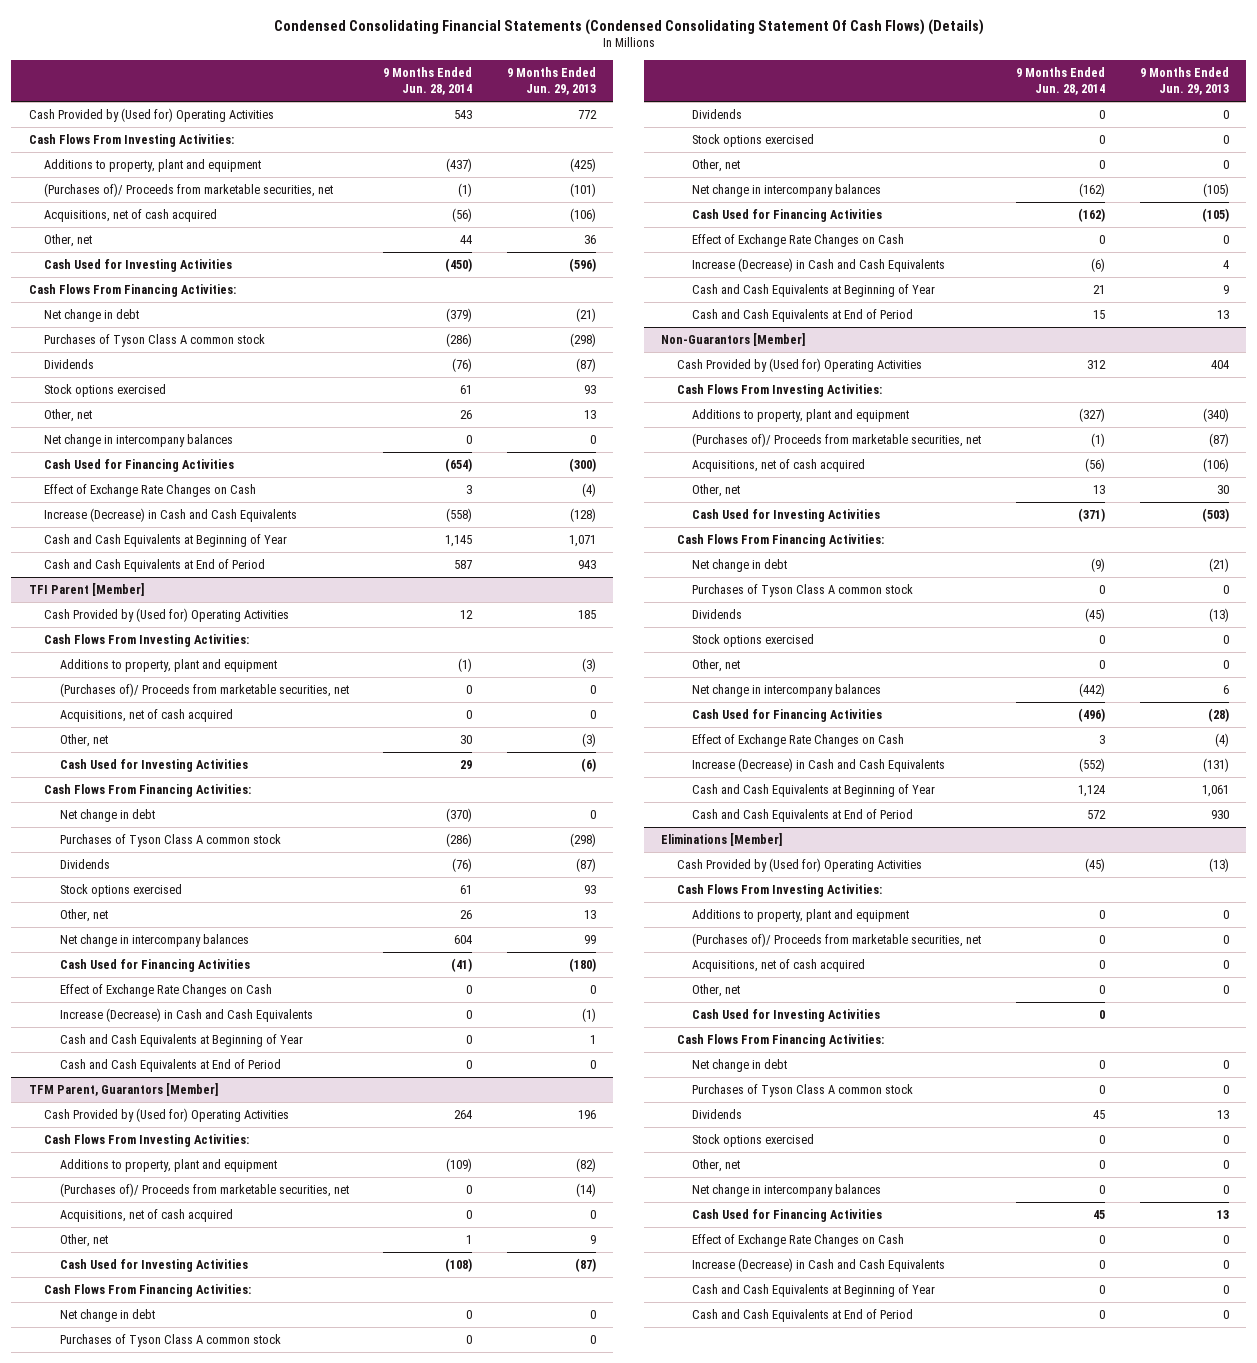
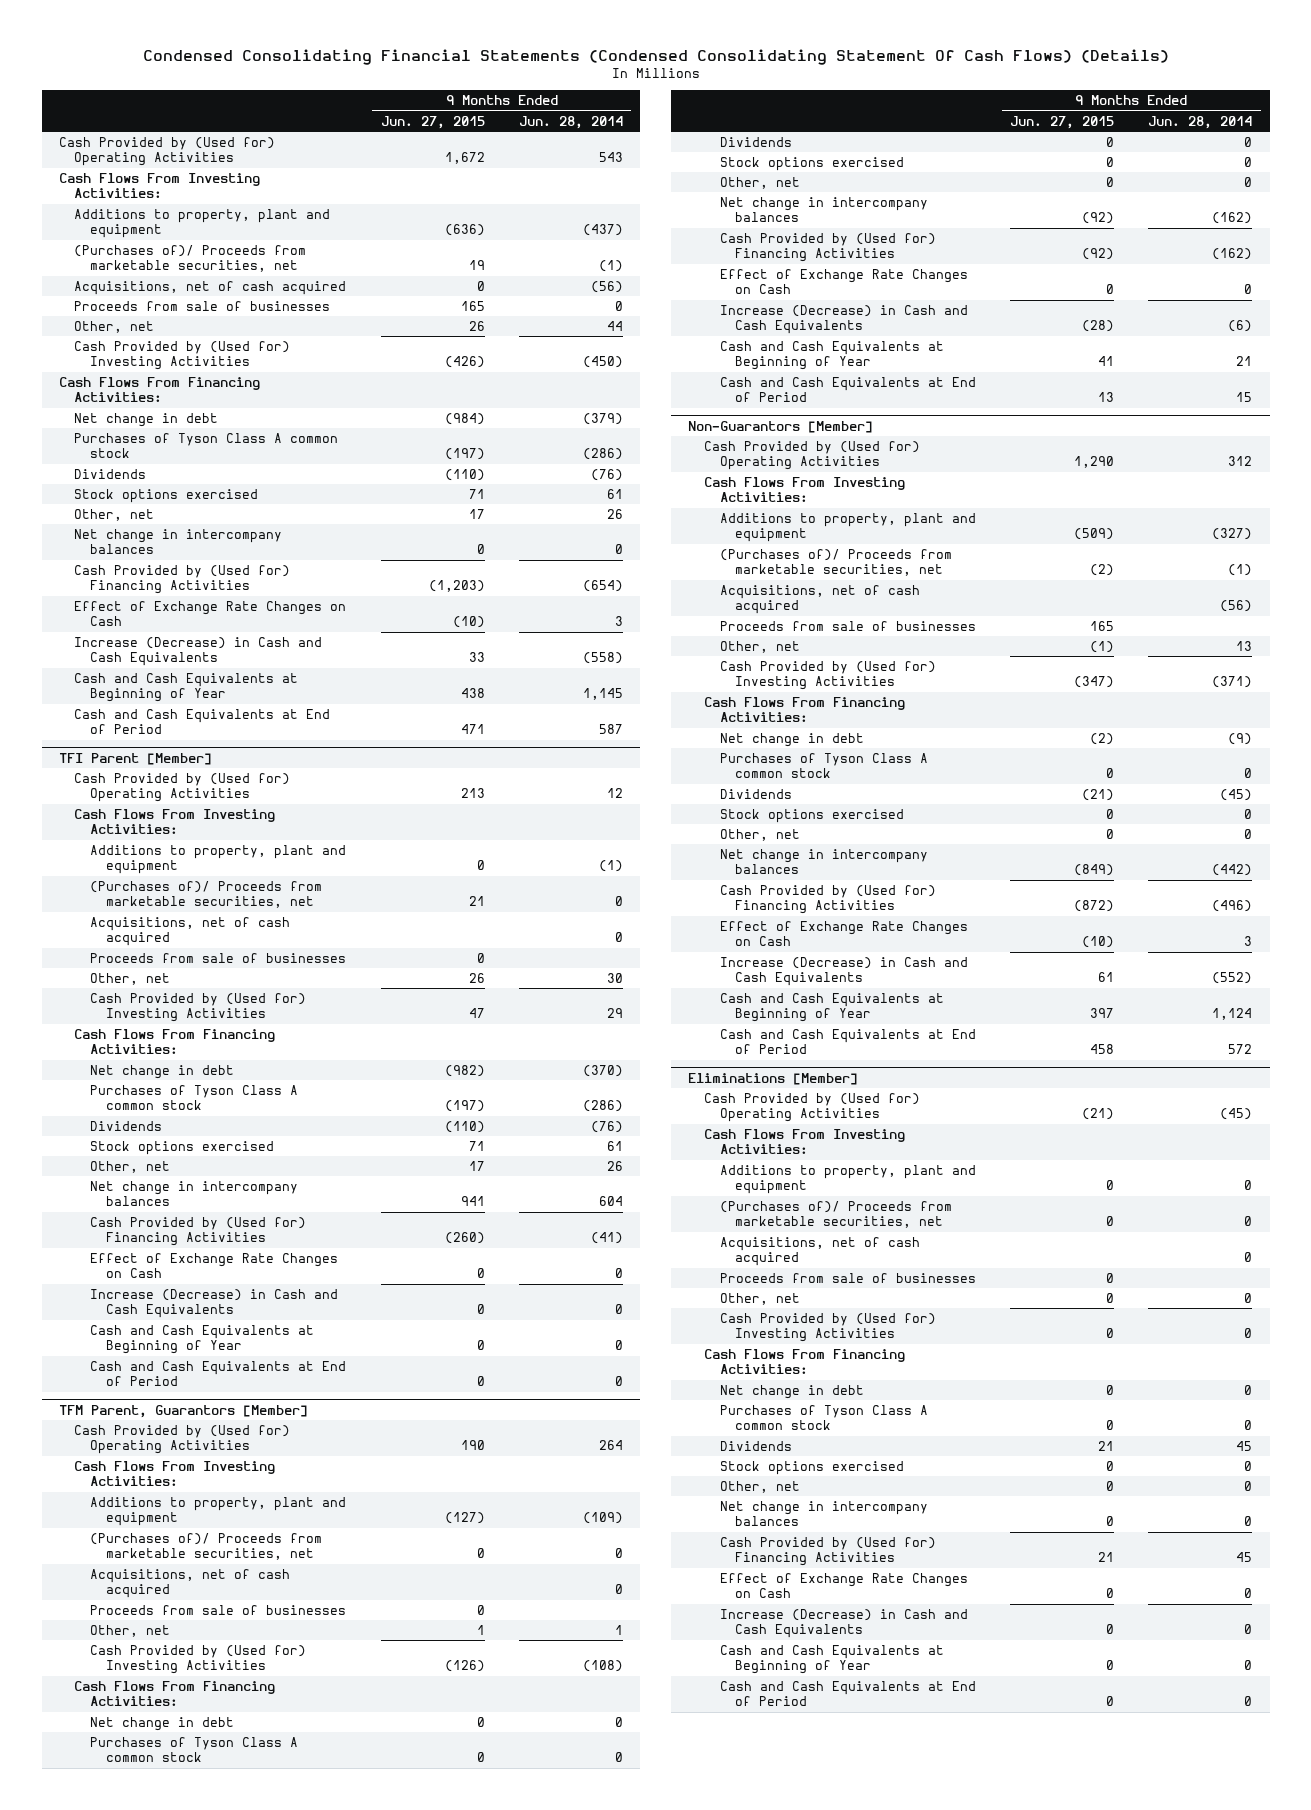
- | 9 Months Ended Jun. 28, 2014 | 9 Months Ended Jun. 29, 2013
+ | 9 Months Ended Jun. 27, 2015 | 9 Months Ended Jun. 28, 2014
+ Proceeds from sale of businesses | 165 | 0
- Cash Used for Investing Activities | (450) | (596)
+ Cash Provided by (Used for) Investing Activities | (426) | (450)
- Cash Used for Financing Activities | (654) | (300)
+ Cash Provided by (Used for) Financing Activities | (1,203) | (654)
@ TFI Parent [Member]
+ Proceeds from sale of businesses | 0 |
- Cash Used for Investing Activities | 29 | (6)
+ Cash Provided by (Used for) Investing Activities | 47 | 29
- Cash Used for Financing Activities | (41) | (180)
+ Cash Provided by (Used for) Financing Activities | (260) | (41)
@ TFM Parent, Guarantors [Member]
+ Proceeds from sale of businesses | 0 |
- Cash Used for Investing Activities | (108) | (87)
+ Cash Provided by (Used for) Investing Activities | (126) | (108)
- Cash Used for Financing Activities | (162) | (105)
+ Cash Provided by (Used for) Financing Activities | (92) | (162)
@ Non-Guarantors [Member]
+ Proceeds from sale of businesses | 165 |
- Cash Used for Investing Activities | (371) | (503)
+ Cash Provided by (Used for) Investing Activities | (347) | (371)
- Cash Used for Financing Activities | (496) | (28)
+ Cash Provided by (Used for) Financing Activities | (872) | (496)
@ Eliminations [Member]
+ Proceeds from sale of businesses | 0 |
- Cash Used for Investing Activities | 0 |
+ Cash Provided by (Used for) Investing Activities | 0 | 0
- Cash Used for Financing Activities | 45 | 13
+ Cash Provided by (Used for) Financing Activities | 21 | 45

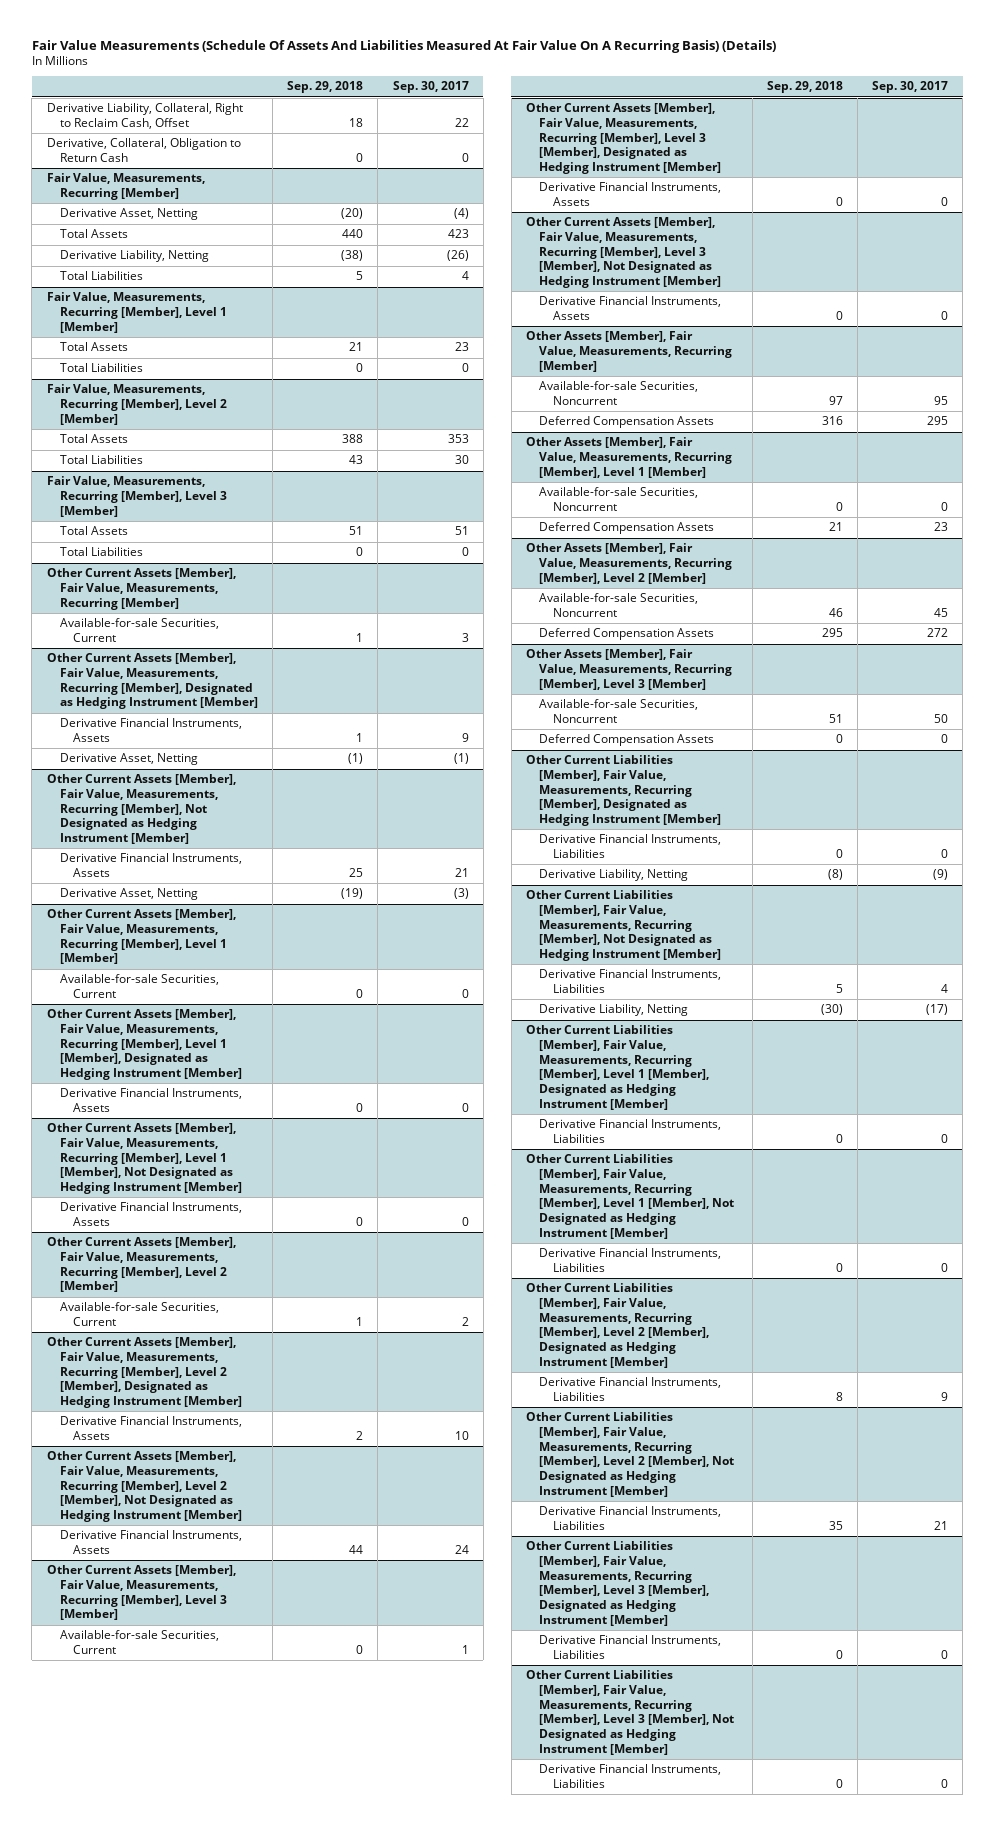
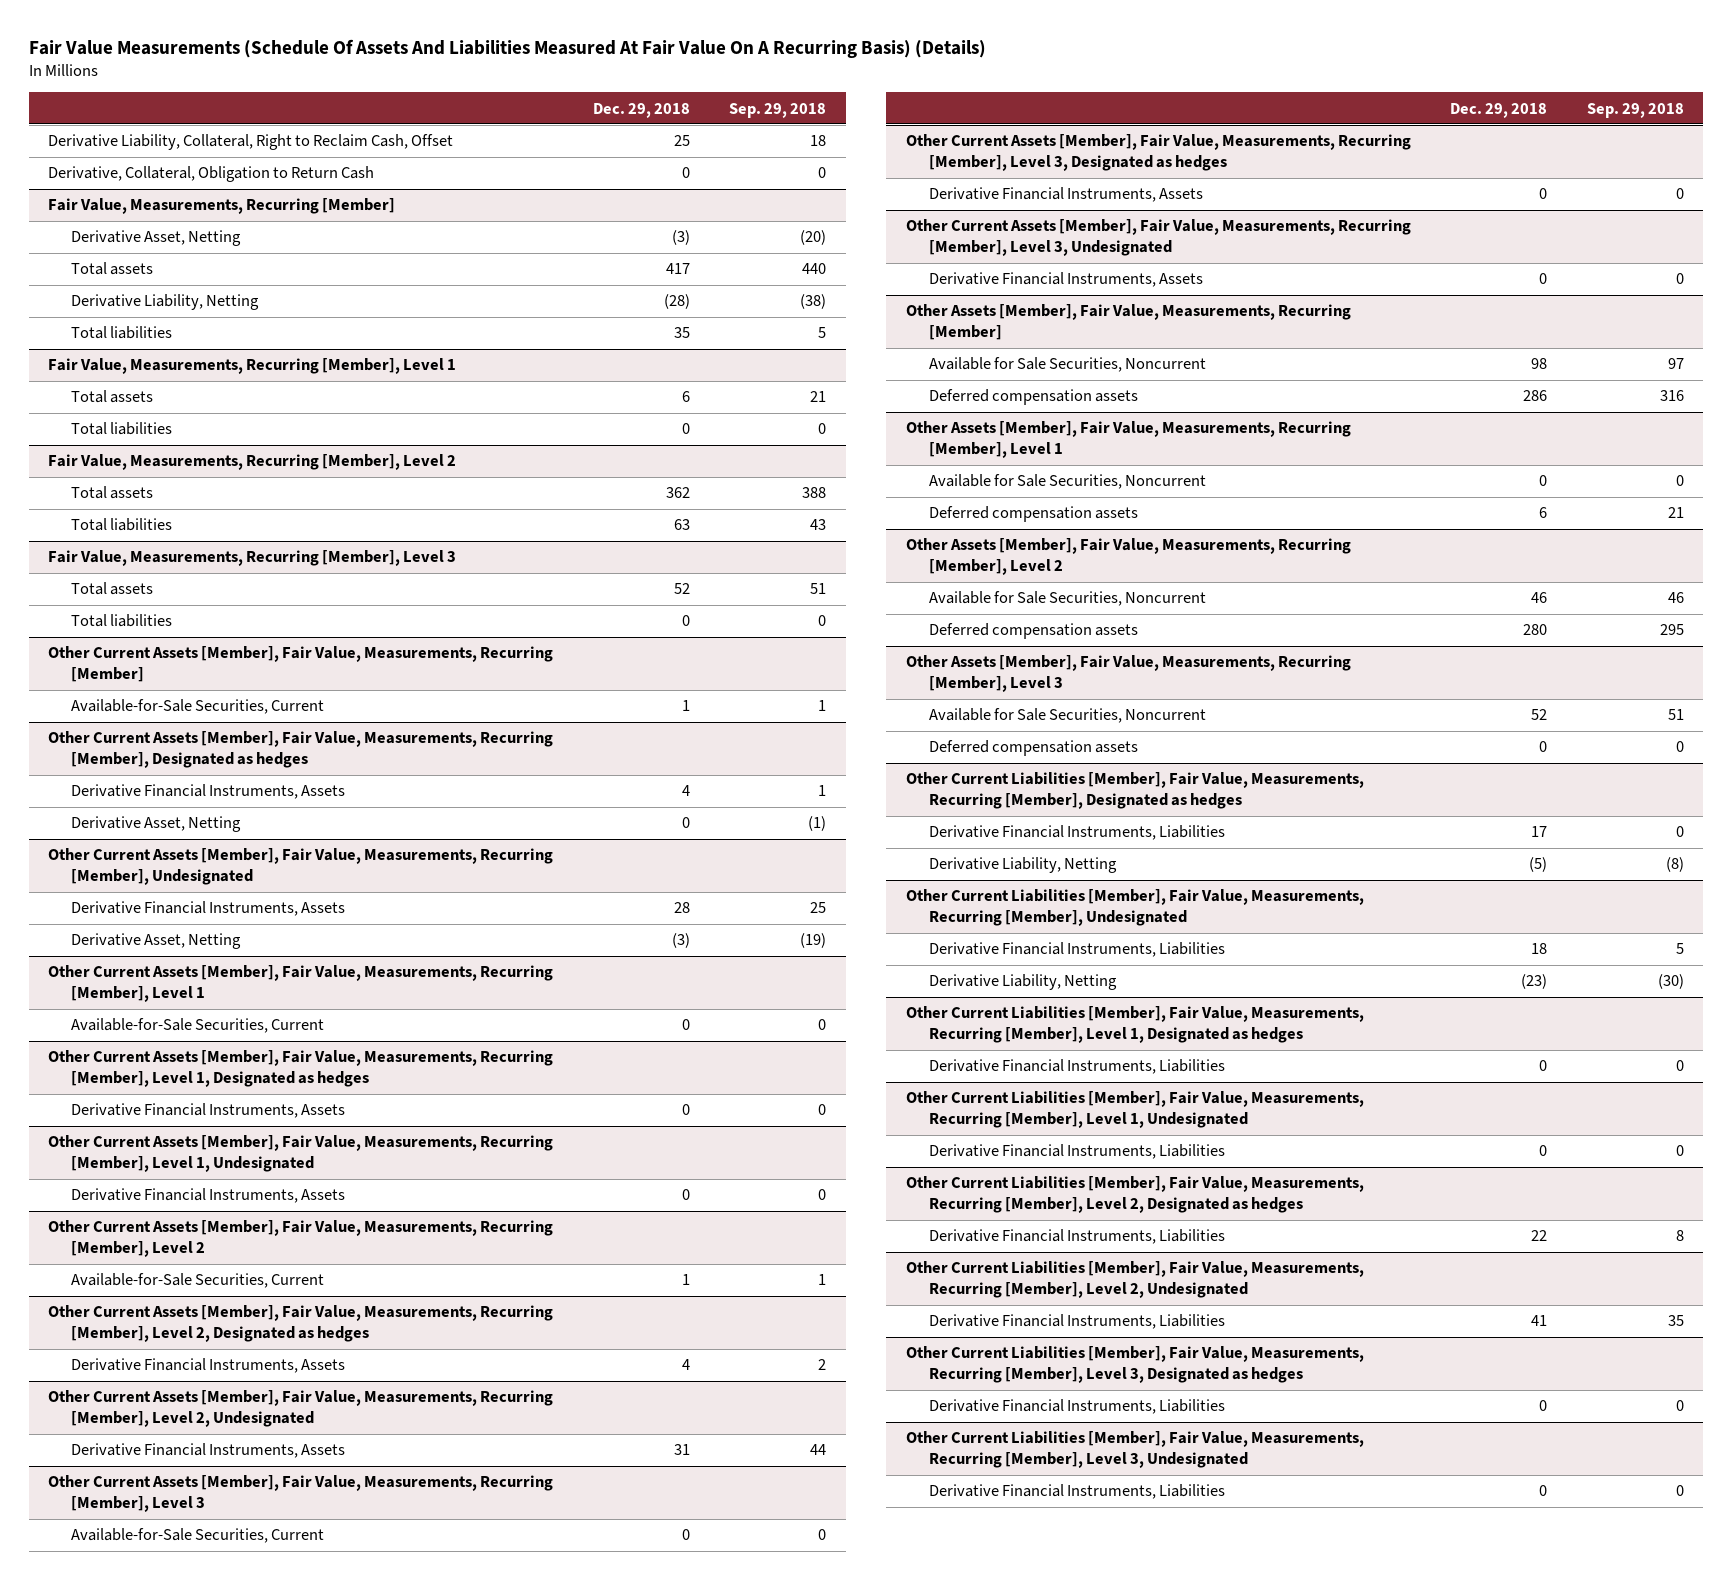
- | Sep. 29, 2018 | Sep. 30, 2017
+ | Dec. 29, 2018 | Sep. 29, 2018
@ Fair Value, Measurements, Recurring [Member]
- Total Assets | 440 | 423
+ Total assets | 417 | 440
- Total Liabilities | 5 | 4
- Fair Value, Measurements, Recurring [Member], Level 1 [Member]
- Total Assets | 21 | 23
- Total Liabilities | 0 | 0
- Fair Value, Measurements, Recurring [Member], Level 2 [Member]
- Total Assets | 388 | 353
- Total Liabilities | 43 | 30
- Fair Value, Measurements, Recurring [Member], Level 3 [Member]
- Total Assets | 51 | 51
- Total Liabilities | 0 | 0
@ Fair Value, Measurements, Recurring [Member]
+ Total liabilities | 35 | 5
+ Fair Value, Measurements, Recurring [Member], Level 1
+ Total assets | 6 | 21
+ Total liabilities | 0 | 0
+ Fair Value, Measurements, Recurring [Member], Level 2
+ Total assets | 362 | 388
+ Total liabilities | 63 | 43
+ Fair Value, Measurements, Recurring [Member], Level 3
+ Total assets | 52 | 51
+ Total liabilities | 0 | 0
@ Other Current Assets [Member], Fair Value, Measurements, Recurring [Member]
- Available-for-sale Securities, Current | 1 | 3
- Other Current Assets [Member], Fair Value, Measurements, Recurring [Member], Designated as Hedging Instrument [Member]
@ Other Current Assets [Member], Fair Value, Measurements, Recurring [Member]
+ Available-for-Sale Securities, Current | 1 | 1
+ Other Current Assets [Member], Fair Value, Measurements, Recurring [Member], Designated as hedges
- Other Current Assets [Member], Fair Value, Measurements, Recurring [Member], Not Designated as Hedging Instrument [Member]
+ Other Current Assets [Member], Fair Value, Measurements, Recurring [Member], Undesignated
- Other Current Assets [Member], Fair Value, Measurements, Recurring [Member], Level 1 [Member]
- Available-for-sale Securities, Current | 0 | 0
- Other Current Assets [Member], Fair Value, Measurements, Recurring [Member], Level 1 [Member], Designated as Hedging Instrument [Member]
+ Other Current Assets [Member], Fair Value, Measurements, Recurring [Member], Level 1
+ Available-for-Sale Securities, Current | 0 | 0
+ Other Current Assets [Member], Fair Value, Measurements, Recurring [Member], Level 1, Designated as hedges
- Other Current Assets [Member], Fair Value, Measurements, Recurring [Member], Level 1 [Member], Not Designated as Hedging Instrument [Member]
+ Other Current Assets [Member], Fair Value, Measurements, Recurring [Member], Level 1, Undesignated
- Other Current Assets [Member], Fair Value, Measurements, Recurring [Member], Level 2 [Member]
- Available-for-sale Securities, Current | 1 | 2
- Other Current Assets [Member], Fair Value, Measurements, Recurring [Member], Level 2 [Member], Designated as Hedging Instrument [Member]
+ Other Current Assets [Member], Fair Value, Measurements, Recurring [Member], Level 2
+ Available-for-Sale Securities, Current | 1 | 1
+ Other Current Assets [Member], Fair Value, Measurements, Recurring [Member], Level 2, Designated as hedges
- Other Current Assets [Member], Fair Value, Measurements, Recurring [Member], Level 2 [Member], Not Designated as Hedging Instrument [Member]
+ Other Current Assets [Member], Fair Value, Measurements, Recurring [Member], Level 2, Undesignated
- Other Current Assets [Member], Fair Value, Measurements, Recurring [Member], Level 3 [Member]
- Available-for-sale Securities, Current | 0 | 1
- Other Current Assets [Member], Fair Value, Measurements, Recurring [Member], Level 3 [Member], Designated as Hedging Instrument [Member]
+ Other Current Assets [Member], Fair Value, Measurements, Recurring [Member], Level 3
+ Available-for-Sale Securities, Current | 0 | 0
+ Other Current Assets [Member], Fair Value, Measurements, Recurring [Member], Level 3, Designated as hedges
- Other Current Assets [Member], Fair Value, Measurements, Recurring [Member], Level 3 [Member], Not Designated as Hedging Instrument [Member]
+ Other Current Assets [Member], Fair Value, Measurements, Recurring [Member], Level 3, Undesignated
@ Other Assets [Member], Fair Value, Measurements, Recurring [Member]
- Available-for-sale Securities, Noncurrent | 97 | 95
- Deferred Compensation Assets | 316 | 295
- Other Assets [Member], Fair Value, Measurements, Recurring [Member], Level 1 [Member]
- Available-for-sale Securities, Noncurrent | 0 | 0
- Deferred Compensation Assets | 21 | 23
- Other Assets [Member], Fair Value, Measurements, Recurring [Member], Level 2 [Member]
- Available-for-sale Securities, Noncurrent | 46 | 45
- Deferred Compensation Assets | 295 | 272
- Other Assets [Member], Fair Value, Measurements, Recurring [Member], Level 3 [Member]
- Available-for-sale Securities, Noncurrent | 51 | 50
- Deferred Compensation Assets | 0 | 0
- Other Current Liabilities [Member], Fair Value, Measurements, Recurring [Member], Designated as Hedging Instrument [Member]
@ Other Assets [Member], Fair Value, Measurements, Recurring [Member]
+ Available for Sale Securities, Noncurrent | 98 | 97
+ Deferred compensation assets | 286 | 316
+ Other Assets [Member], Fair Value, Measurements, Recurring [Member], Level 1
+ Available for Sale Securities, Noncurrent | 0 | 0
+ Deferred compensation assets | 6 | 21
+ Other Assets [Member], Fair Value, Measurements, Recurring [Member], Level 2
+ Available for Sale Securities, Noncurrent | 46 | 46
+ Deferred compensation assets | 280 | 295
+ Other Assets [Member], Fair Value, Measurements, Recurring [Member], Level 3
+ Available for Sale Securities, Noncurrent | 52 | 51
+ Deferred compensation assets | 0 | 0
+ Other Current Liabilities [Member], Fair Value, Measurements, Recurring [Member], Designated as hedges
- Other Current Liabilities [Member], Fair Value, Measurements, Recurring [Member], Not Designated as Hedging Instrument [Member]
+ Other Current Liabilities [Member], Fair Value, Measurements, Recurring [Member], Undesignated
- Other Current Liabilities [Member], Fair Value, Measurements, Recurring [Member], Level 1 [Member], Designated as Hedging Instrument [Member]
+ Other Current Liabilities [Member], Fair Value, Measurements, Recurring [Member], Level 1, Designated as hedges
- Other Current Liabilities [Member], Fair Value, Measurements, Recurring [Member], Level 1 [Member], Not Designated as Hedging Instrument [Member]
+ Other Current Liabilities [Member], Fair Value, Measurements, Recurring [Member], Level 1, Undesignated
- Other Current Liabilities [Member], Fair Value, Measurements, Recurring [Member], Level 2 [Member], Designated as Hedging Instrument [Member]
+ Other Current Liabilities [Member], Fair Value, Measurements, Recurring [Member], Level 2, Designated as hedges
- Other Current Liabilities [Member], Fair Value, Measurements, Recurring [Member], Level 2 [Member], Not Designated as Hedging Instrument [Member]
+ Other Current Liabilities [Member], Fair Value, Measurements, Recurring [Member], Level 2, Undesignated
- Other Current Liabilities [Member], Fair Value, Measurements, Recurring [Member], Level 3 [Member], Designated as Hedging Instrument [Member]
+ Other Current Liabilities [Member], Fair Value, Measurements, Recurring [Member], Level 3, Designated as hedges
- Other Current Liabilities [Member], Fair Value, Measurements, Recurring [Member], Level 3 [Member], Not Designated as Hedging Instrument [Member]
+ Other Current Liabilities [Member], Fair Value, Measurements, Recurring [Member], Level 3, Undesignated

